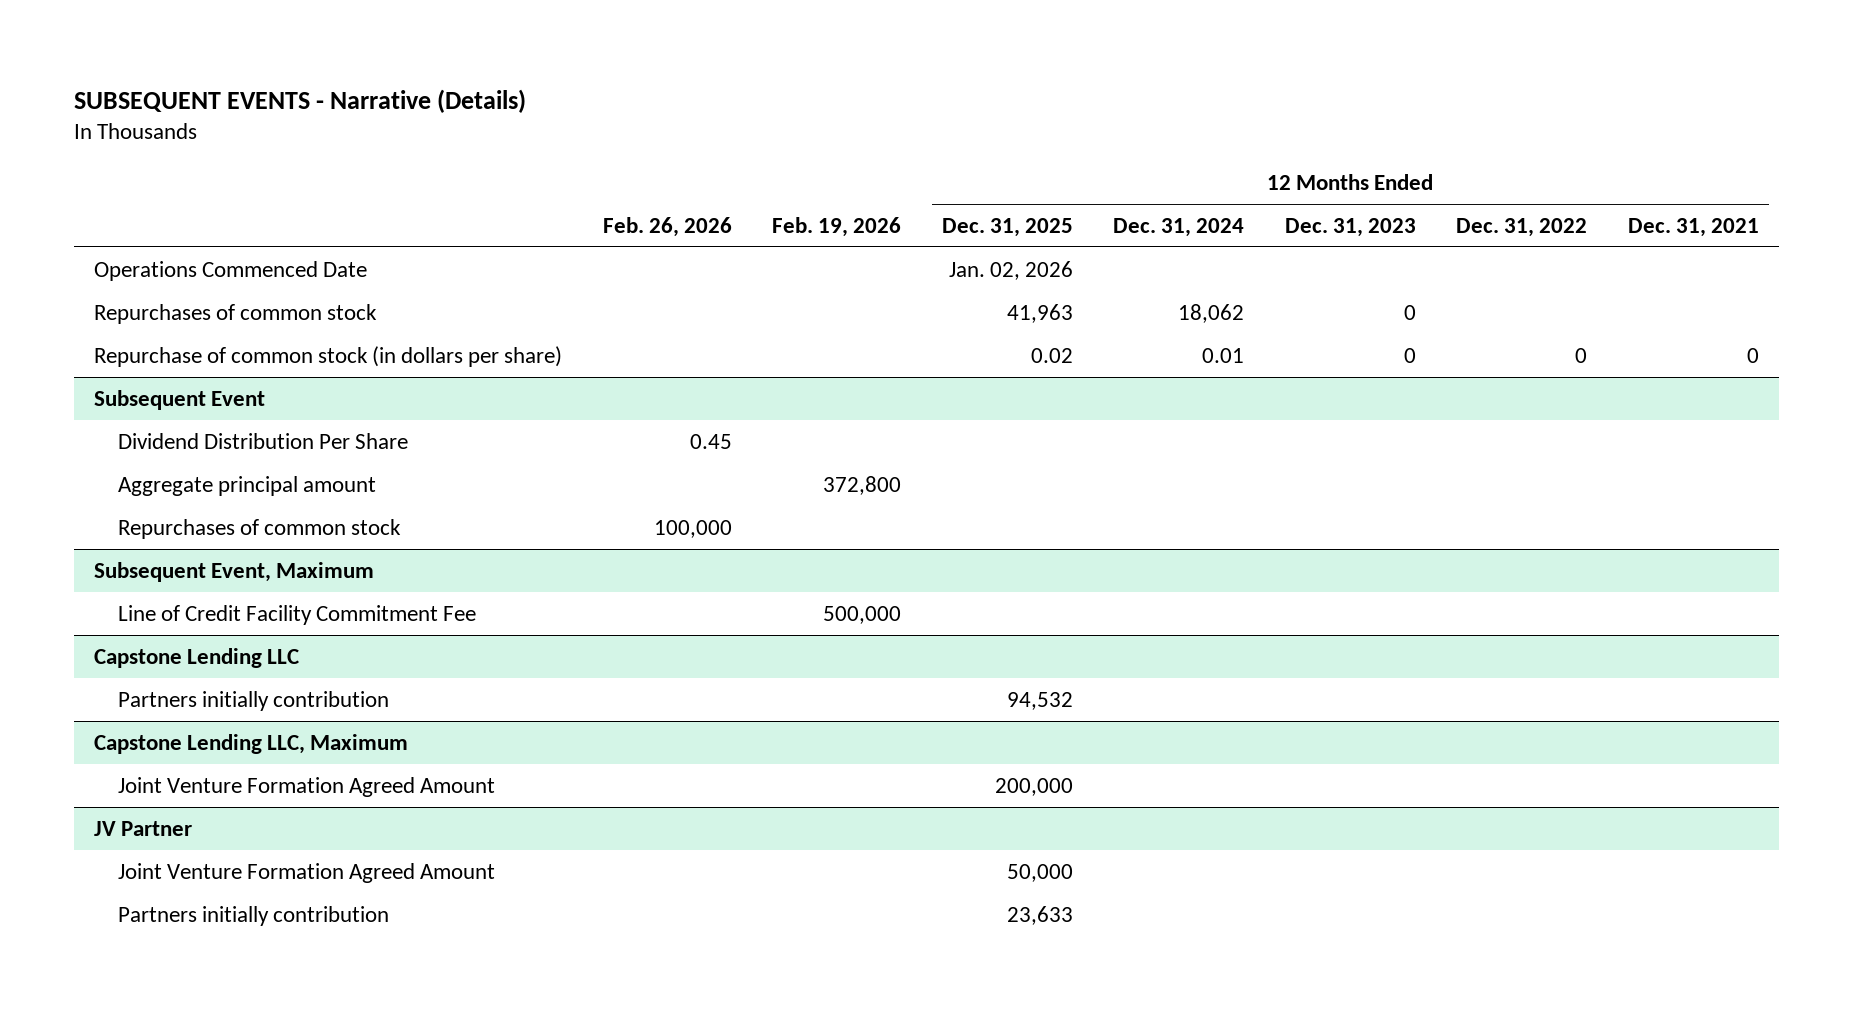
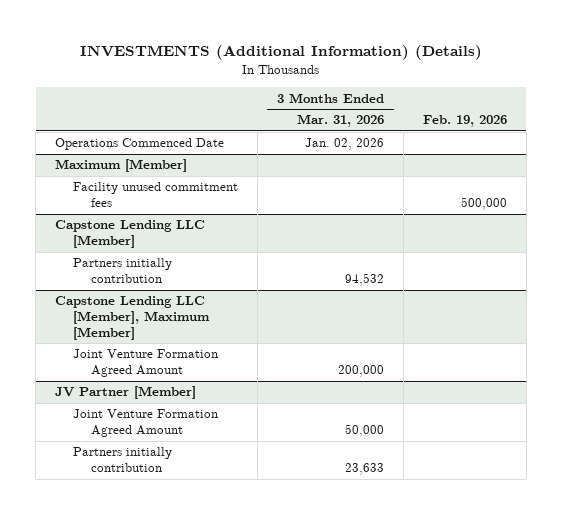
- SUBSEQUENT EVENTS - Narrative (Details)
+ INVESTMENTS (Additional Information) (Details)
- | Feb. 26, 2026 | Feb. 19, 2026 | 12 Months Ended Dec. 31, 2025 | 12 Months Ended Dec. 31, 2024 | 12 Months Ended Dec. 31, 2023 | 12 Months Ended Dec. 31, 2022 | 12 Months Ended Dec. 31, 2021
+ | 3 Months Ended Mar. 31, 2026 | Feb. 19, 2026
- Repurchases of common stock | | | 41,963 | 18,062 | 0 | |
- Repurchase of common stock (in dollars per share) | | | 0.02 | 0.01 | 0 | 0 | 0
- Subsequent Event
- Dividend Distribution Per Share | 0.45 | | | | | |
- Aggregate principal amount | | 372,800 | | | | |
- Repurchases of common stock | 100,000 | | | | | |
- Subsequent Event, Maximum
- Line of Credit Facility Commitment Fee | | 500,000 | | | | |
- Capstone Lending LLC
+ Maximum [Member]
+ Facility unused commitment fees | | 500,000
+ Capstone Lending LLC [Member]
- Capstone Lending LLC, Maximum
+ Capstone Lending LLC [Member], Maximum [Member]
- JV Partner
+ JV Partner [Member]

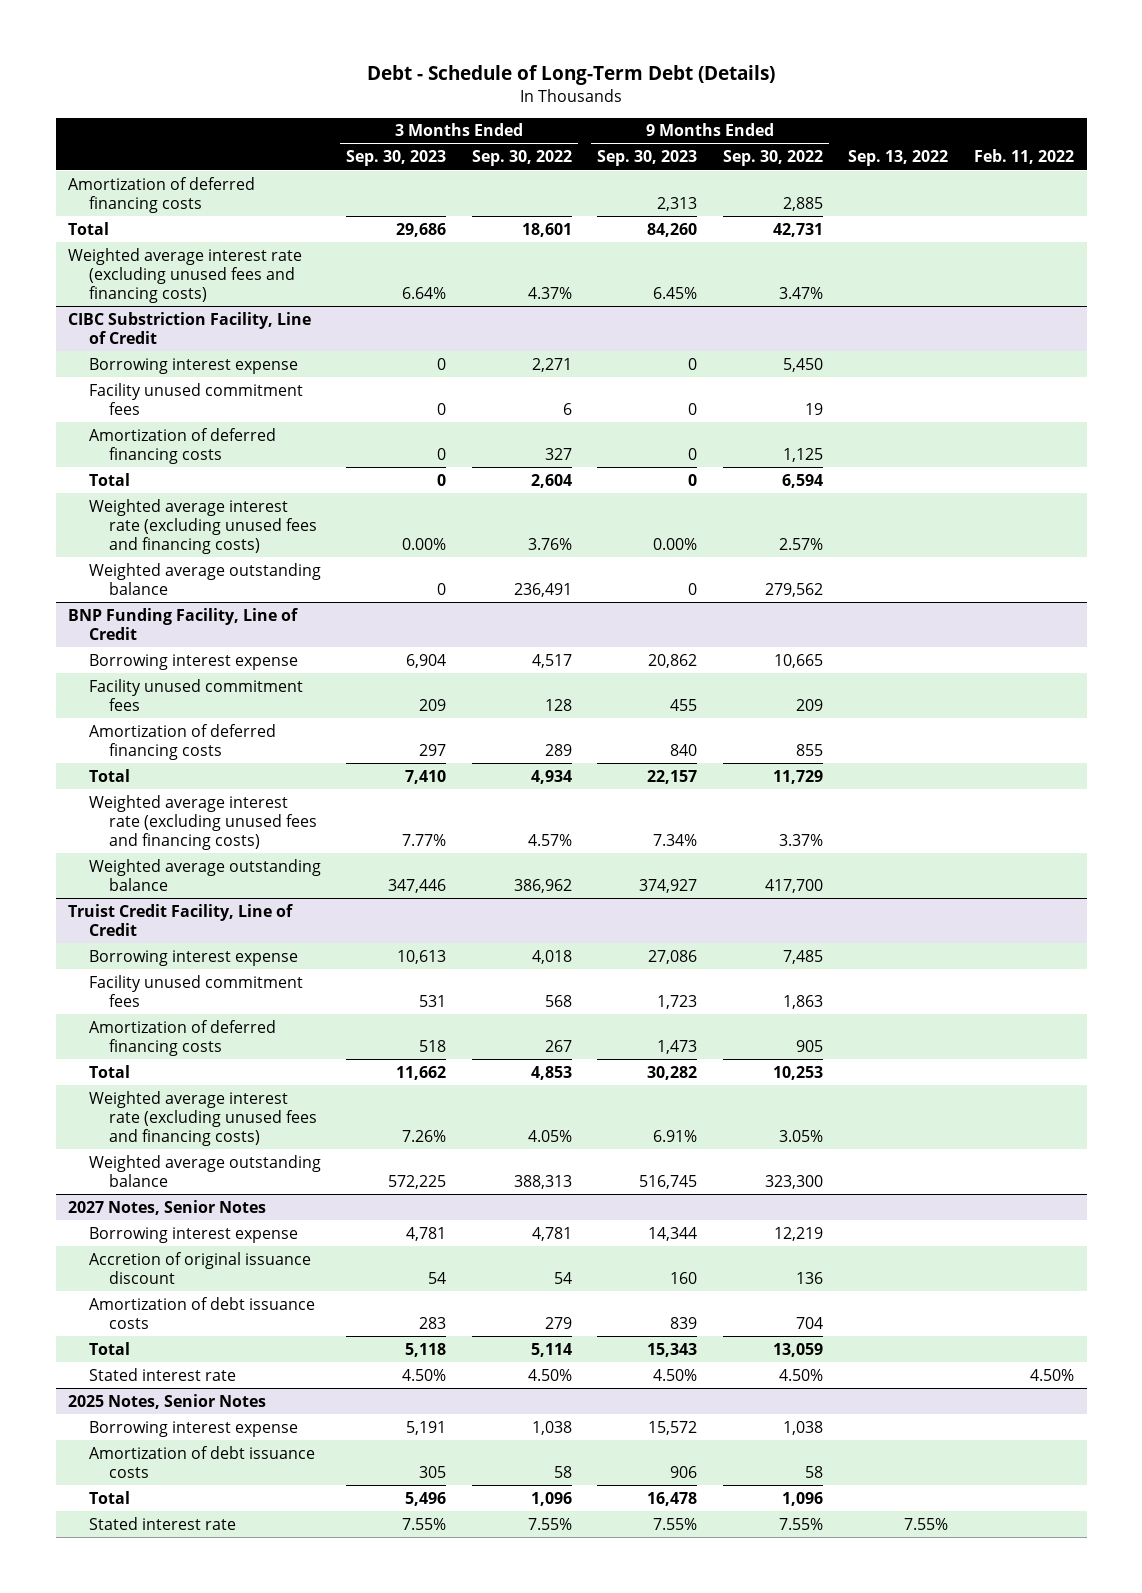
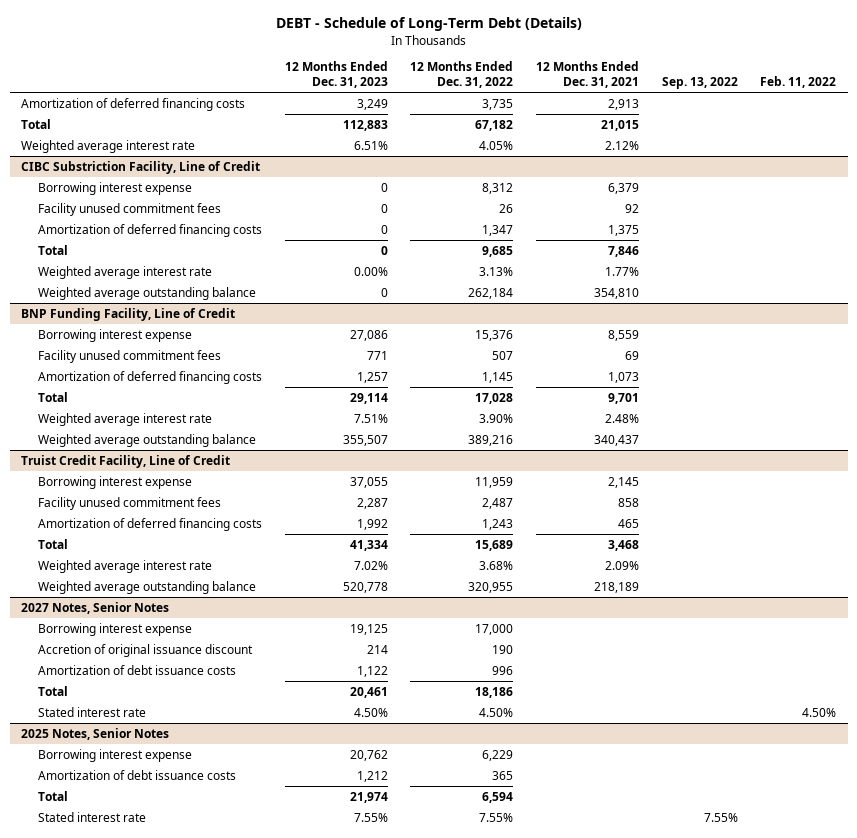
- Debt - Schedule of Long-Term Debt (Details)
+ DEBT - Schedule of Long-Term Debt (Details)
- | 3 Months Ended Sep. 30, 2023 | 3 Months Ended Sep. 30, 2022 | 9 Months Ended Sep. 30, 2023 | 9 Months Ended Sep. 30, 2022 | Sep. 13, 2022 | Feb. 11, 2022
+ | 12 Months Ended Dec. 31, 2023 | 12 Months Ended Dec. 31, 2022 | 12 Months Ended Dec. 31, 2021 | Sep. 13, 2022 | Feb. 11, 2022
- Weighted average interest rate (excluding unused fees and financing costs) | 6.64% | 4.37% | 6.45% | 3.47% | |
+ Weighted average interest rate | 6.51% | 4.05% | 2.12% | |
@ CIBC Substriction Facility, Line of Credit
- Weighted average interest rate (excluding unused fees and financing costs) | 0.00% | 3.76% | 0.00% | 2.57% | |
+ Weighted average interest rate | 0.00% | 3.13% | 1.77% | |
@ BNP Funding Facility, Line of Credit
- Weighted average interest rate (excluding unused fees and financing costs) | 7.77% | 4.57% | 7.34% | 3.37% | |
+ Weighted average interest rate | 7.51% | 3.90% | 2.48% | |
@ Truist Credit Facility, Line of Credit
- Weighted average interest rate (excluding unused fees and financing costs) | 7.26% | 4.05% | 6.91% | 3.05% | |
+ Weighted average interest rate | 7.02% | 3.68% | 2.09% | |

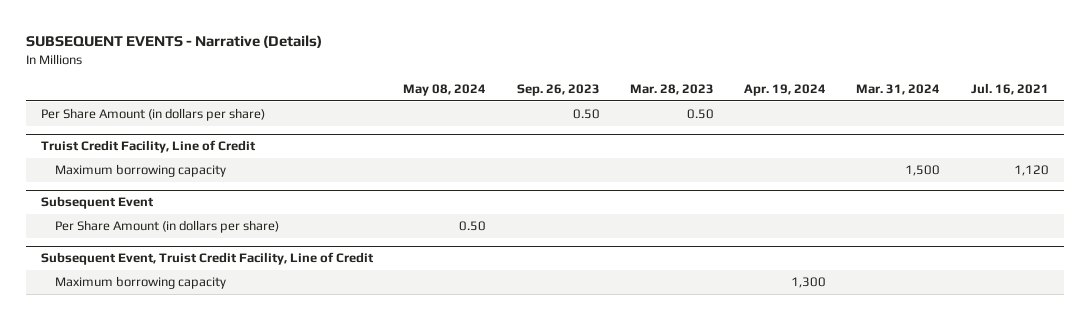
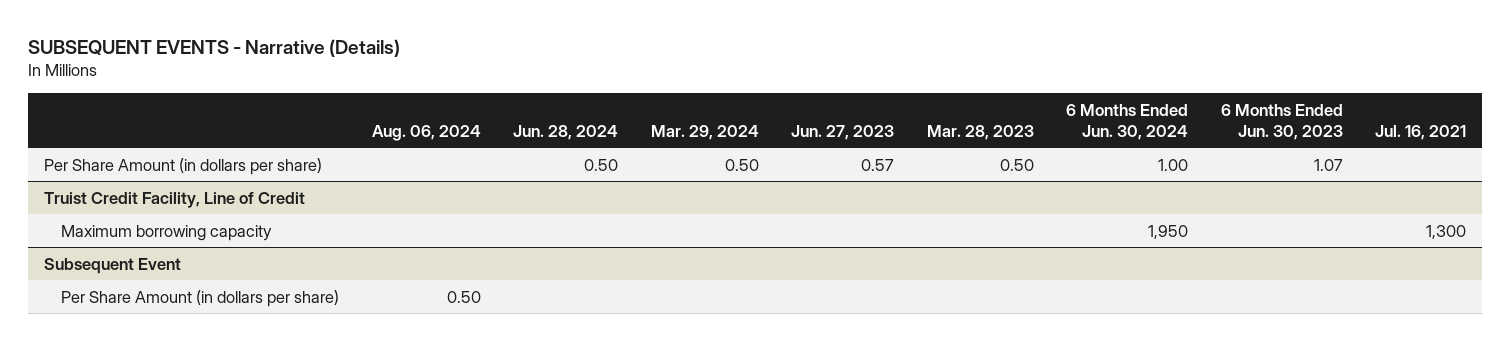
- | May 08, 2024 | Sep. 26, 2023 | Mar. 28, 2023 | Apr. 19, 2024 | Mar. 31, 2024 | Jul. 16, 2021
+ | Aug. 06, 2024 | Jun. 28, 2024 | Mar. 29, 2024 | Jun. 27, 2023 | Mar. 28, 2023 | 6 Months Ended Jun. 30, 2024 | 6 Months Ended Jun. 30, 2023 | Jul. 16, 2021
@ Truist Credit Facility, Line of Credit
- Maximum borrowing capacity | | | | | 1,500 | 1,120
+ Maximum borrowing capacity | | | | | | 1,950 | | 1,300
- Subsequent Event, Truist Credit Facility, Line of Credit
- Maximum borrowing capacity | | | | 1,300 | |

